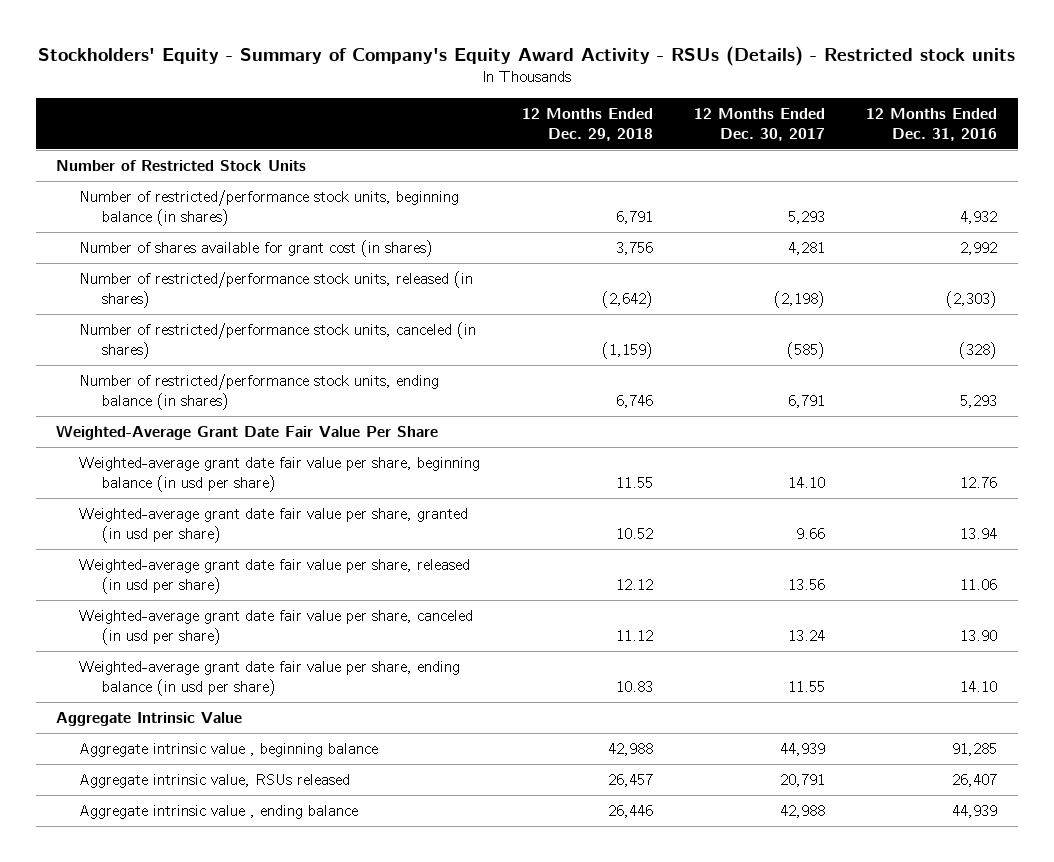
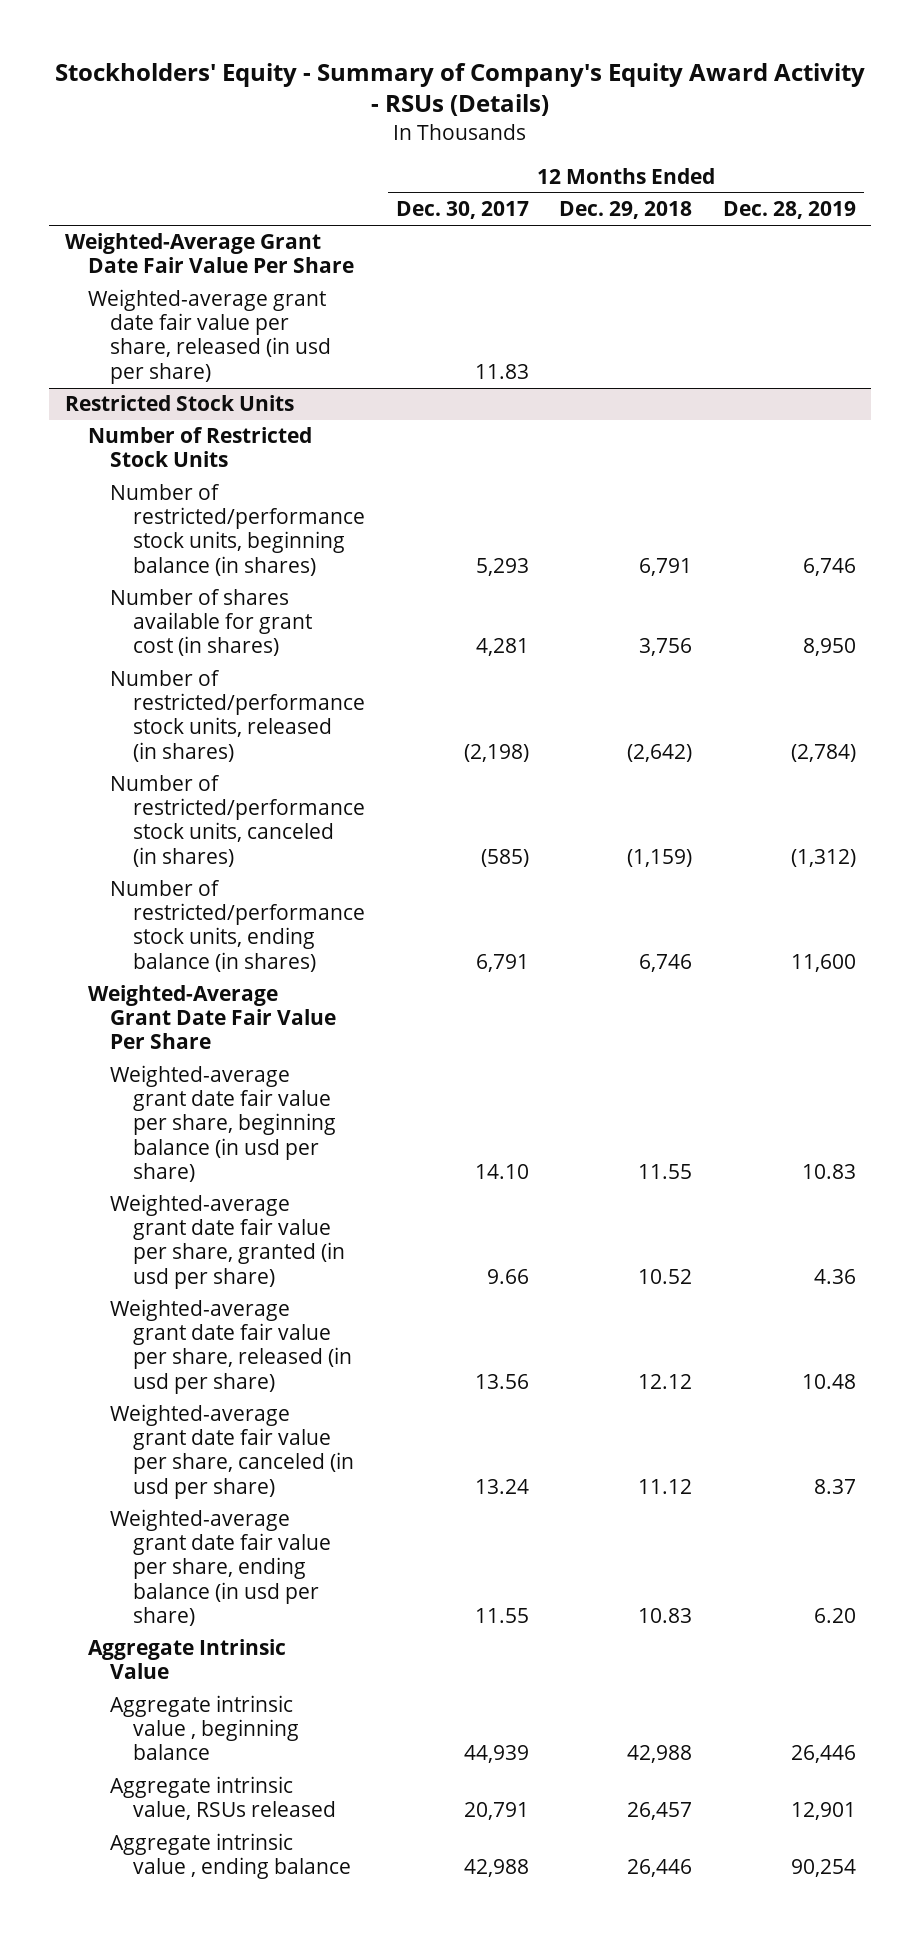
- Stockholders' Equity - Summary of Company's Equity Award Activity - RSUs (Details) - Restricted stock units
+ Stockholders' Equity - Summary of Company's Equity Award Activity - RSUs (Details)
- | 12 Months Ended Dec. 29, 2018 | 12 Months Ended Dec. 30, 2017 | 12 Months Ended Dec. 31, 2016
+ | 12 Months Ended Dec. 30, 2017 | 12 Months Ended Dec. 29, 2018 | 12 Months Ended Dec. 28, 2019
+ Weighted-Average Grant Date Fair Value Per Share
+ Weighted-average grant date fair value per share, released (in usd per share) | 11.83 | |
+ Restricted Stock Units

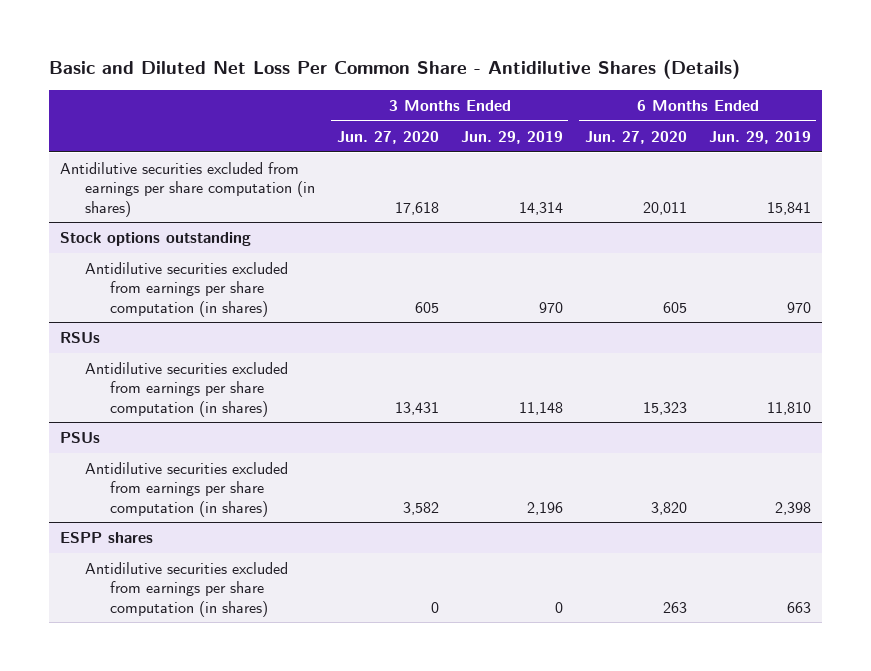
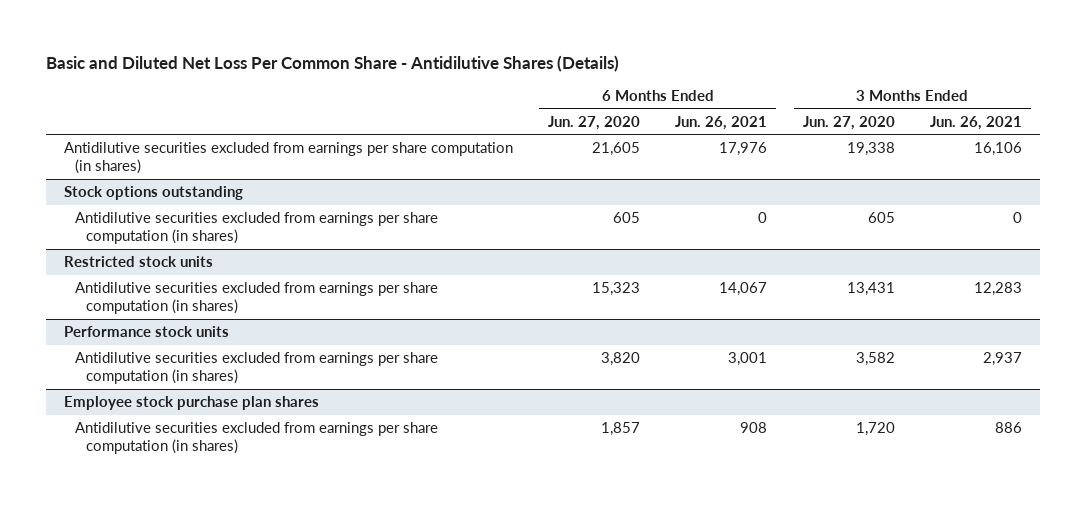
- | 3 Months Ended Jun. 27, 2020 | 3 Months Ended Jun. 29, 2019 | 6 Months Ended Jun. 27, 2020 | 6 Months Ended Jun. 29, 2019
+ | 6 Months Ended Jun. 27, 2020 | 6 Months Ended Jun. 26, 2021 | 3 Months Ended Jun. 27, 2020 | 3 Months Ended Jun. 26, 2021
- Antidilutive securities excluded from earnings per share computation (in shares) | 17,618 | 14,314 | 20,011 | 15,841
+ Antidilutive securities excluded from earnings per share computation (in shares) | 21,605 | 17,976 | 19,338 | 16,106
- RSUs
+ Restricted stock units
- PSUs
+ Performance stock units
- ESPP shares
- Antidilutive securities excluded from earnings per share computation (in shares) | 0 | 0 | 263 | 663
+ Employee stock purchase plan shares
+ Antidilutive securities excluded from earnings per share computation (in shares) | 1,857 | 908 | 1,720 | 886

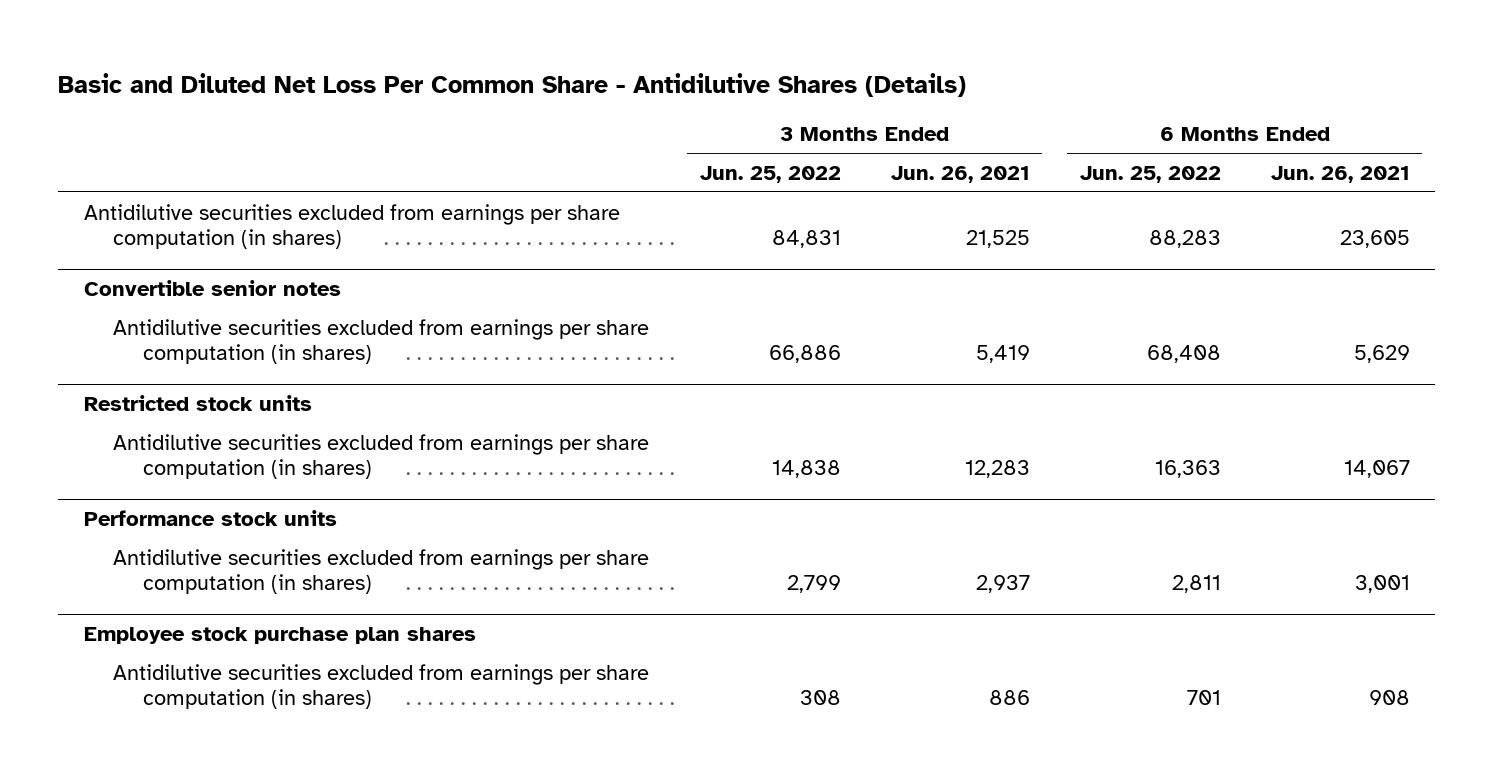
- | 6 Months Ended Jun. 27, 2020 | 6 Months Ended Jun. 26, 2021 | 3 Months Ended Jun. 27, 2020 | 3 Months Ended Jun. 26, 2021
+ | 3 Months Ended Jun. 25, 2022 | 3 Months Ended Jun. 26, 2021 | 6 Months Ended Jun. 25, 2022 | 6 Months Ended Jun. 26, 2021
- Antidilutive securities excluded from earnings per share computation (in shares) | 21,605 | 17,976 | 19,338 | 16,106
- Stock options outstanding
- Antidilutive securities excluded from earnings per share computation (in shares) | 605 | 0 | 605 | 0
+ Antidilutive securities excluded from earnings per share computation (in shares) | 84,831 | 21,525 | 88,283 | 23,605
+ Convertible senior notes
+ Antidilutive securities excluded from earnings per share computation (in shares) | 66,886 | 5,419 | 68,408 | 5,629

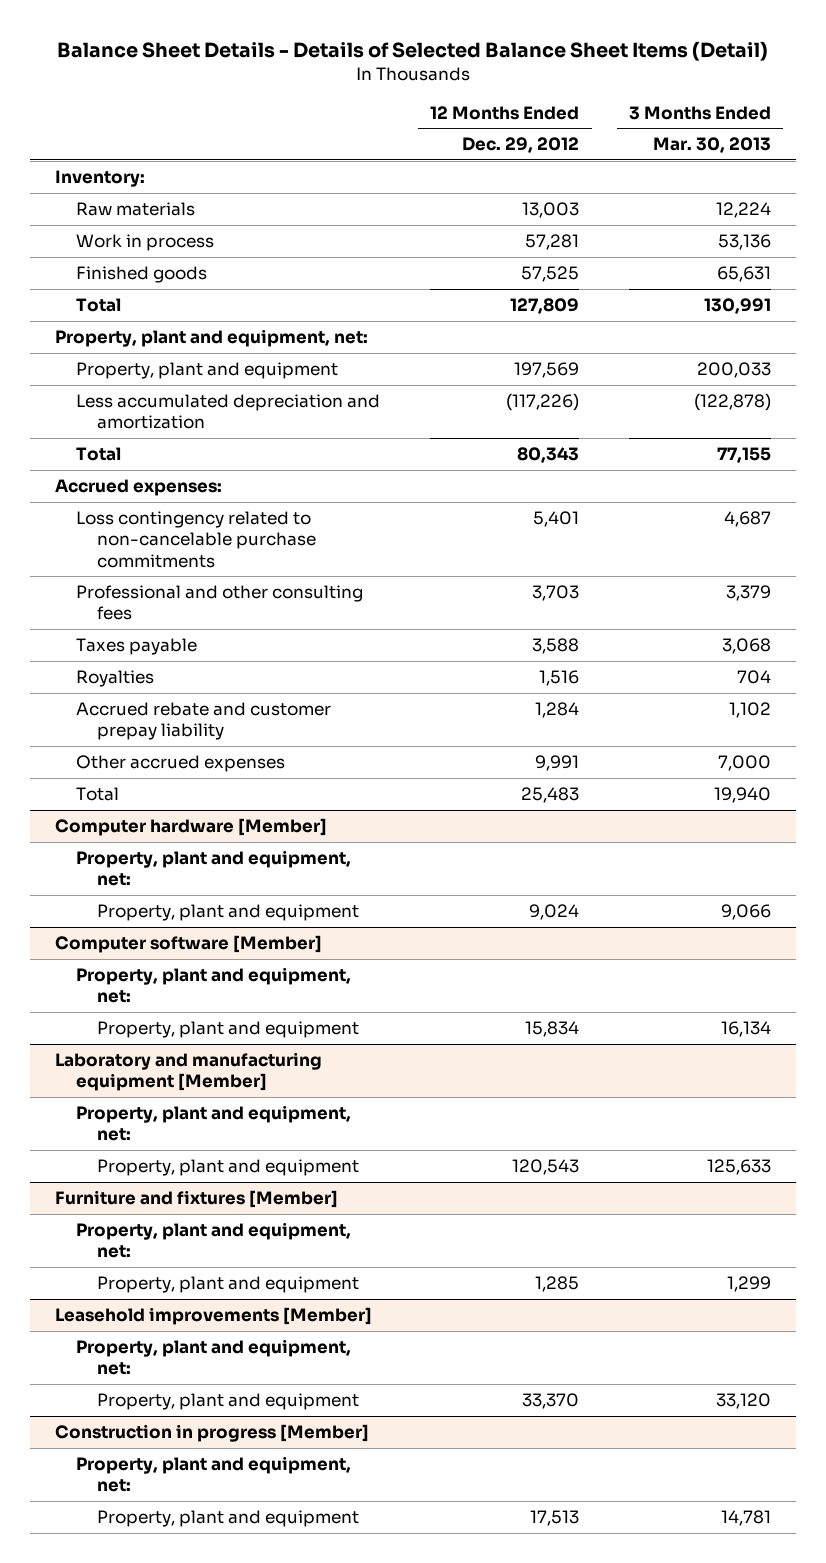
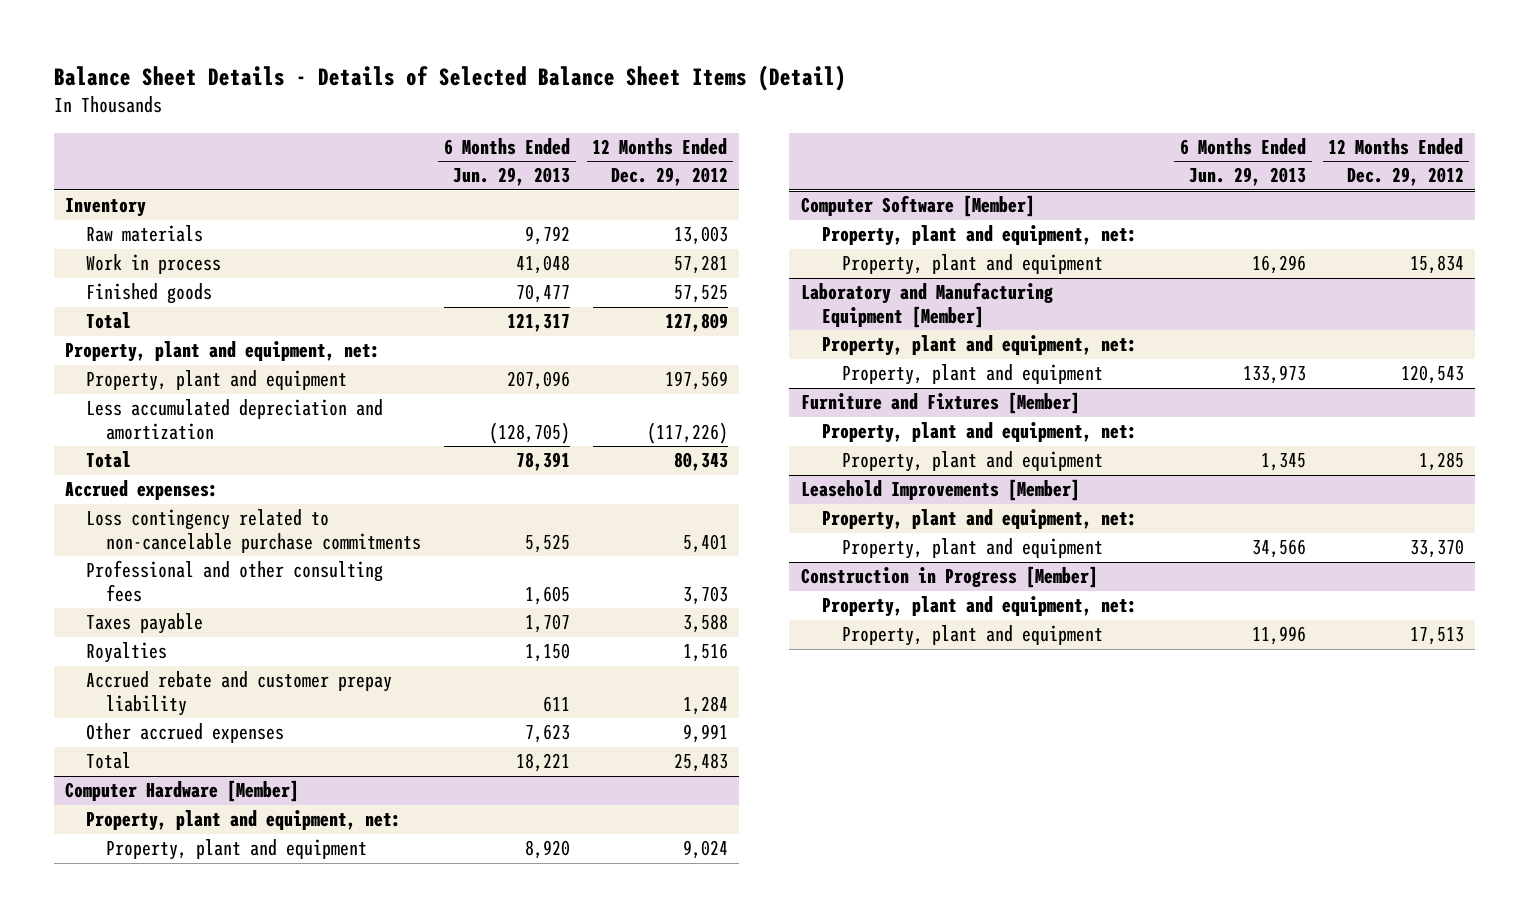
- | 12 Months Ended Dec. 29, 2012 | 3 Months Ended Mar. 30, 2013
+ | 6 Months Ended Jun. 29, 2013 | 12 Months Ended Dec. 29, 2012
- Inventory:
+ Inventory
- Computer hardware [Member]
+ Computer Hardware [Member]
- Computer software [Member]
+ Computer Software [Member]
- Laboratory and manufacturing equipment [Member]
+ Laboratory and Manufacturing Equipment [Member]
- Furniture and fixtures [Member]
+ Furniture and Fixtures [Member]
- Leasehold improvements [Member]
+ Leasehold Improvements [Member]
- Construction in progress [Member]
+ Construction in Progress [Member]

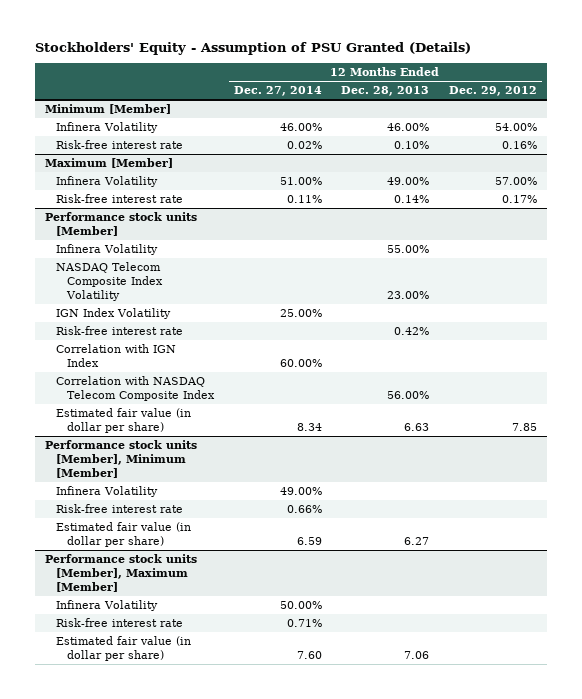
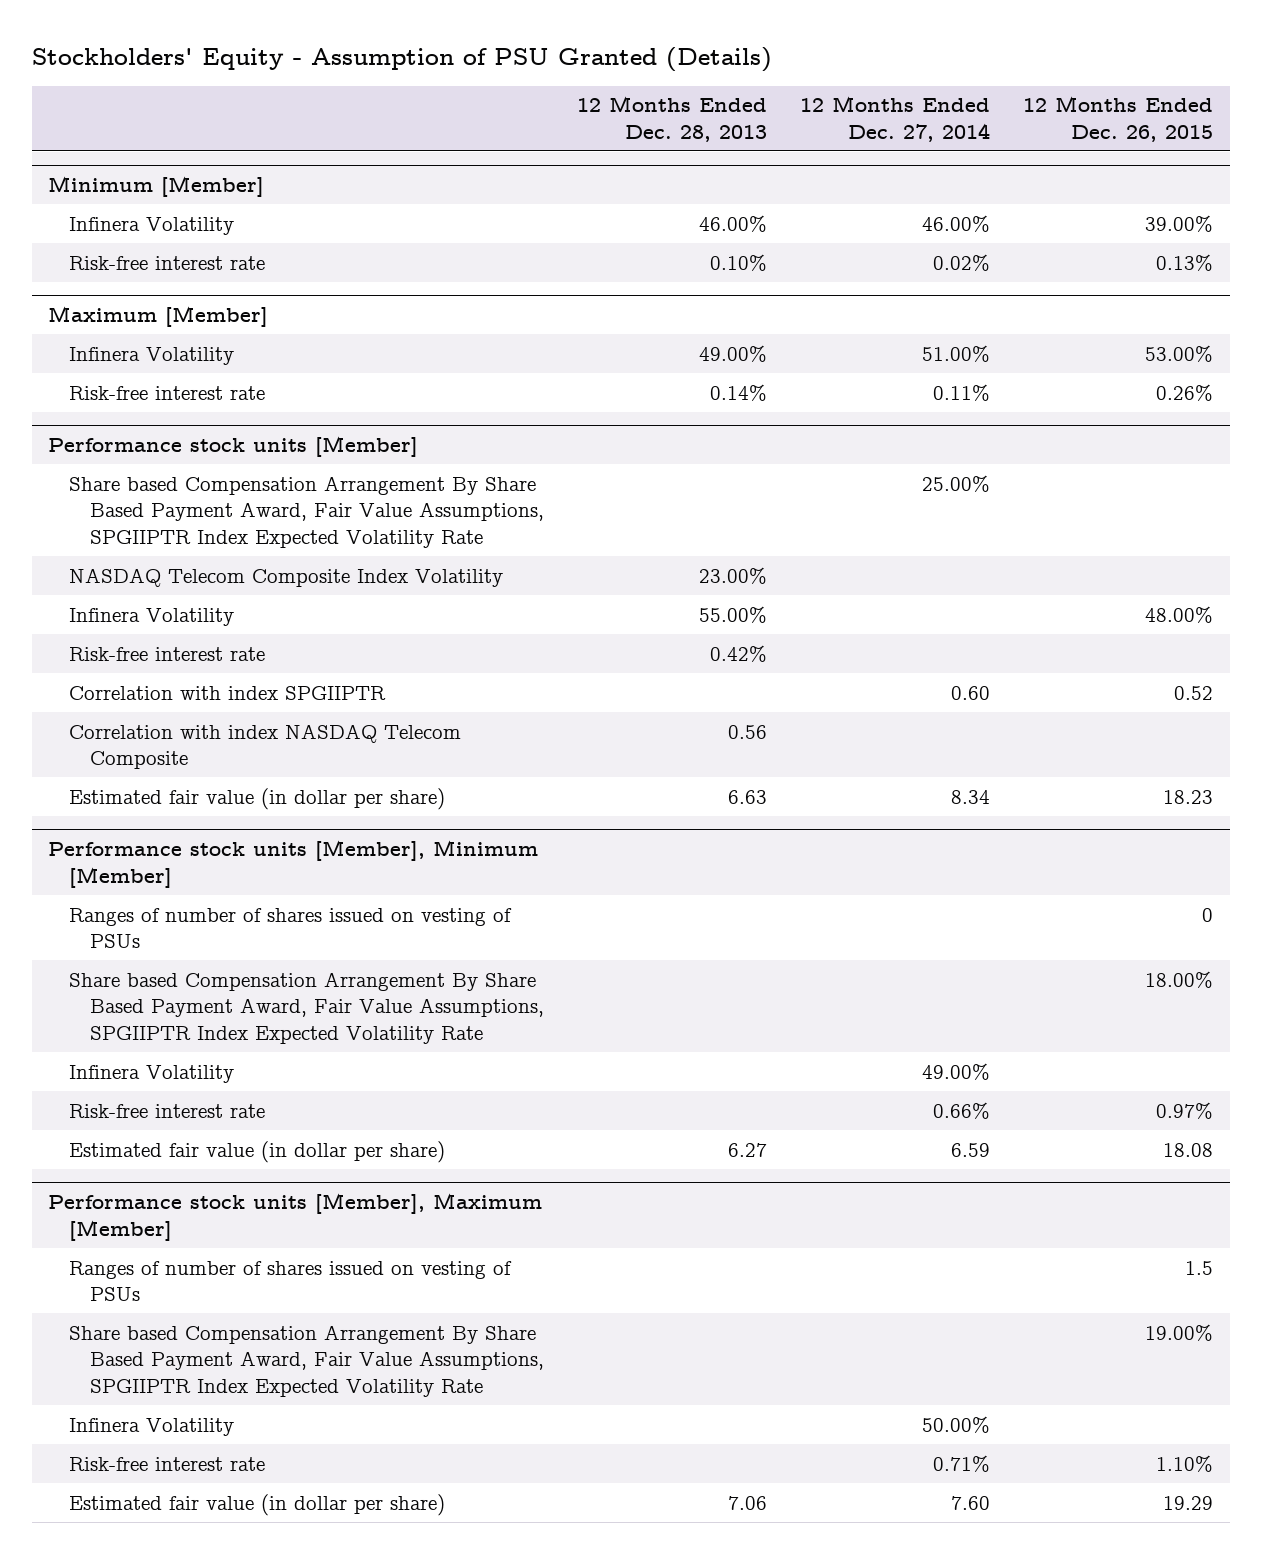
- | 12 Months Ended Dec. 27, 2014 | 12 Months Ended Dec. 28, 2013 | 12 Months Ended Dec. 29, 2012
+ | 12 Months Ended Dec. 28, 2013 | 12 Months Ended Dec. 27, 2014 | 12 Months Ended Dec. 26, 2015
@ Performance stock units [Member]
+ Share based Compensation Arrangement By Share Based Payment Award, Fair Value Assumptions, SPGIIPTR Index Expected Volatility Rate | | 25.00% |
- IGN Index Volatility | 25.00% | |
moved down: Infinera Volatility | 55.00% | | 48.00%
- Correlation with IGN Index | 60.00% | |
- Correlation with NASDAQ Telecom Composite Index | | 56.00% |
+ Correlation with index SPGIIPTR | | 0.60 | 0.52
+ Correlation with index NASDAQ Telecom Composite | 0.56 | |
@ Performance stock units [Member], Minimum [Member]
+ Ranges of number of shares issued on vesting of PSUs | | | 0
+ Share based Compensation Arrangement By Share Based Payment Award, Fair Value Assumptions, SPGIIPTR Index Expected Volatility Rate | | | 18.00%
@ Performance stock units [Member], Maximum [Member]
+ Ranges of number of shares issued on vesting of PSUs | | | 1.5
+ Share based Compensation Arrangement By Share Based Payment Award, Fair Value Assumptions, SPGIIPTR Index Expected Volatility Rate | | | 19.00%

